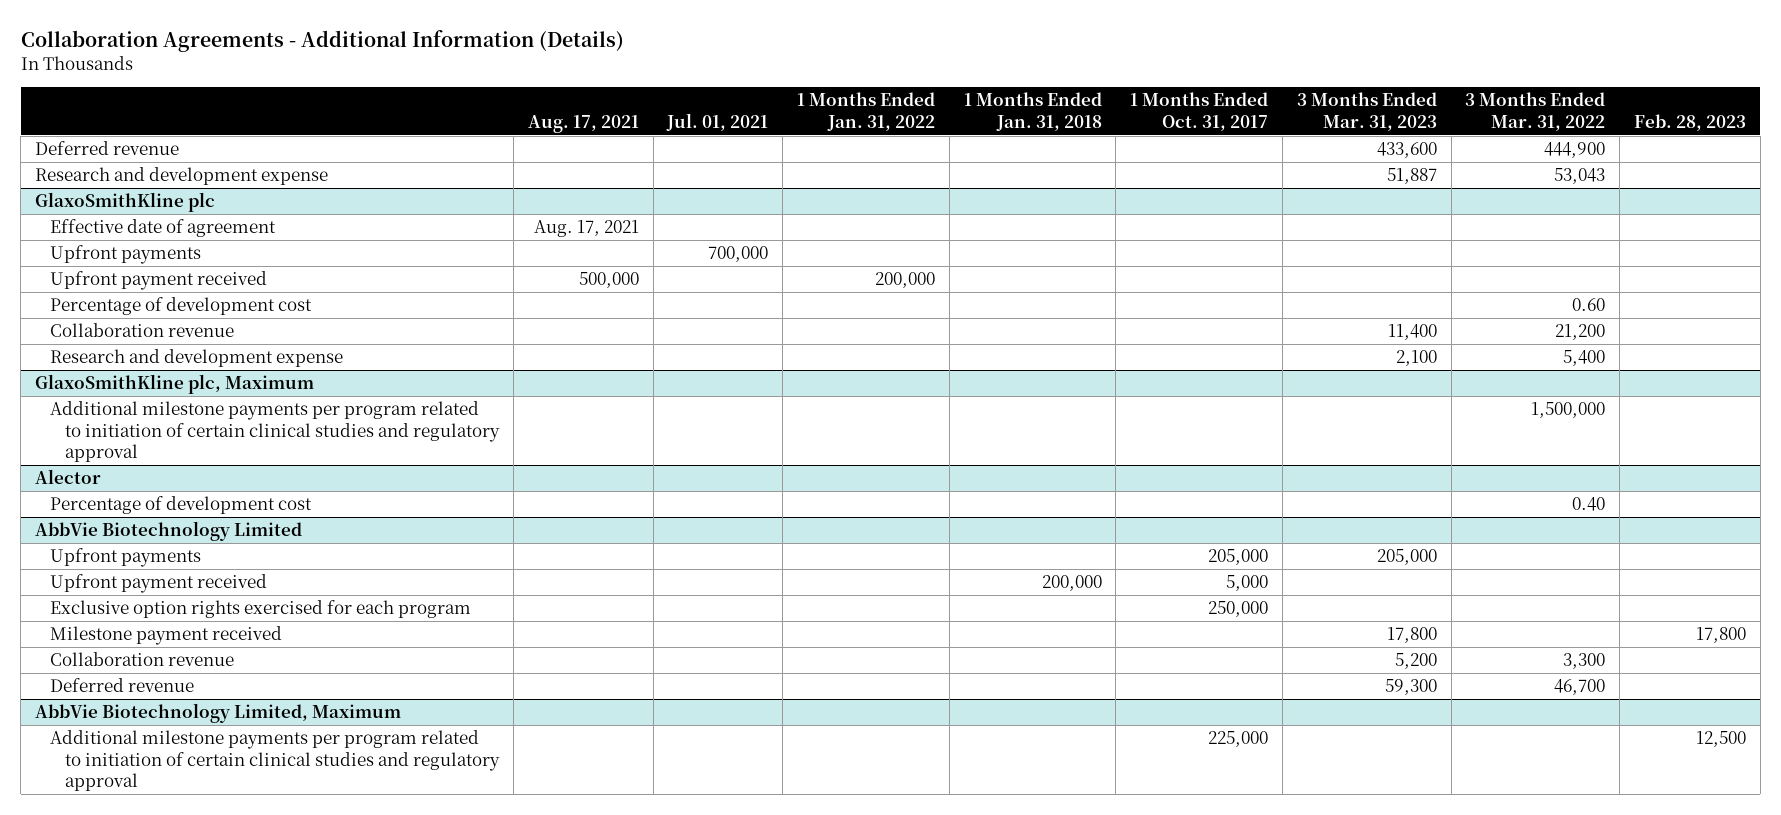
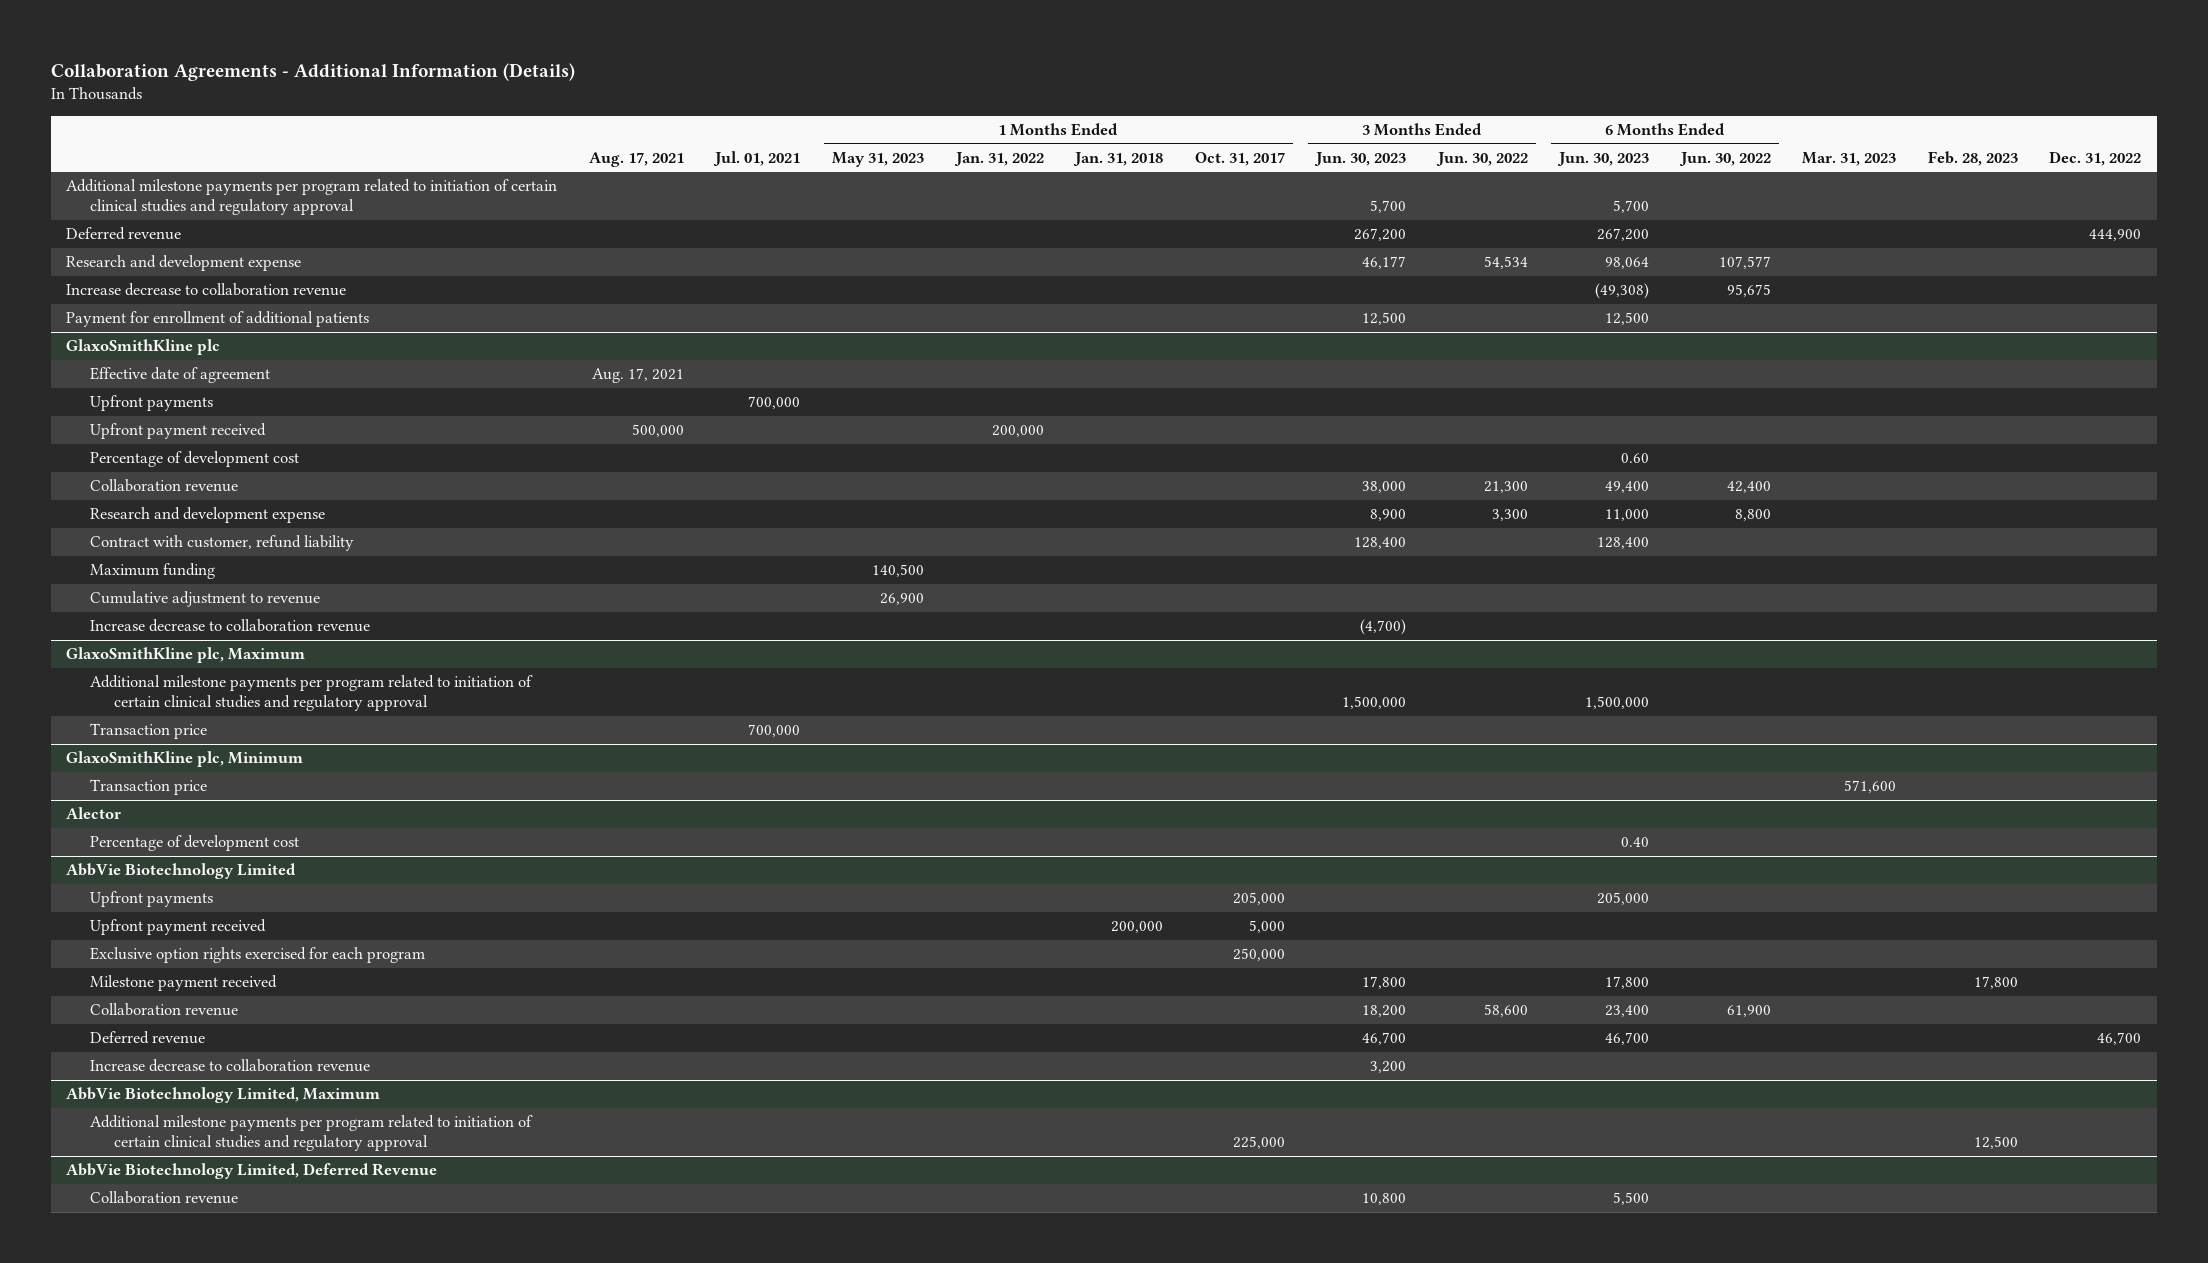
- | Aug. 17, 2021 | Jul. 01, 2021 | 1 Months Ended Jan. 31, 2022 | 1 Months Ended Jan. 31, 2018 | 1 Months Ended Oct. 31, 2017 | 3 Months Ended Mar. 31, 2023 | 3 Months Ended Mar. 31, 2022 | Feb. 28, 2023
+ | Aug. 17, 2021 | Jul. 01, 2021 | 1 Months Ended May 31, 2023 | 1 Months Ended Jan. 31, 2022 | 1 Months Ended Jan. 31, 2018 | 1 Months Ended Oct. 31, 2017 | 3 Months Ended Jun. 30, 2023 | 3 Months Ended Jun. 30, 2022 | 6 Months Ended Jun. 30, 2023 | 6 Months Ended Jun. 30, 2022 | Mar. 31, 2023 | Feb. 28, 2023 | Dec. 31, 2022
+ Additional milestone payments per program related to initiation of certain clinical studies and regulatory approval | | | | | | | 5,700 | | 5,700 | | | |
+ Increase decrease to collaboration revenue | | | | | | | | | (49,308) | 95,675 | | |
+ Payment for enrollment of additional patients | | | | | | | 12,500 | | 12,500 | | | |
@ GlaxoSmithKline plc
+ Contract with customer, refund liability | | | | | | | 128,400 | | 128,400 | | | |
+ Maximum funding | | | 140,500 | | | | | | | | | |
+ Cumulative adjustment to revenue | | | 26,900 | | | | | | | | | |
+ Increase decrease to collaboration revenue | | | | | | | (4,700) | | | | | |
@ GlaxoSmithKline plc, Maximum
+ Transaction price | | 700,000 | | | | | | | | | | |
+ GlaxoSmithKline plc, Minimum
+ Transaction price | | | | | | | | | | | 571,600 | |
@ AbbVie Biotechnology Limited
+ Increase decrease to collaboration revenue | | | | | | | 3,200 | | | | | |
+ AbbVie Biotechnology Limited, Deferred Revenue
+ Collaboration revenue | | | | | | | 10,800 | | 5,500 | | | |

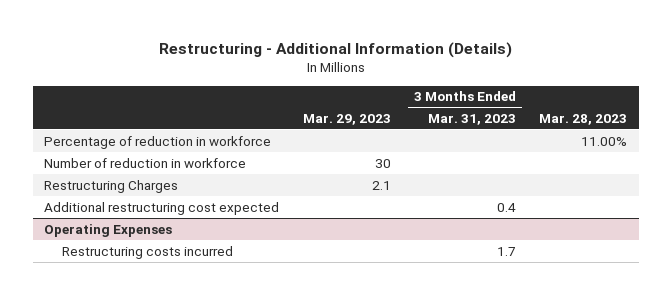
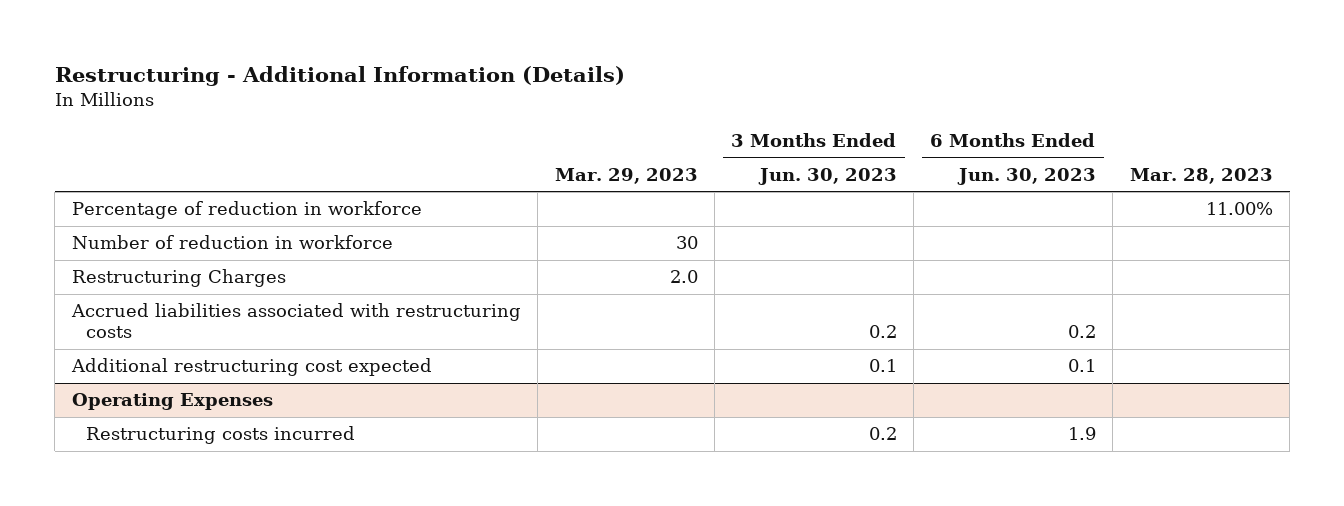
- | Mar. 29, 2023 | 3 Months Ended Mar. 31, 2023 | Mar. 28, 2023
+ | Mar. 29, 2023 | 3 Months Ended Jun. 30, 2023 | 6 Months Ended Jun. 30, 2023 | Mar. 28, 2023
- Restructuring Charges | 2.1 | |
+ Restructuring Charges | 2.0 | | |
+ Accrued liabilities associated with restructuring costs | | 0.2 | 0.2 |

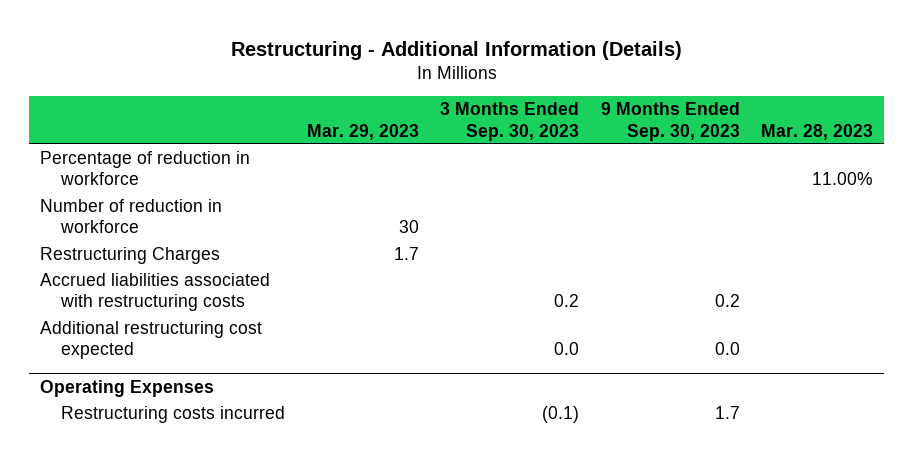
- | Mar. 29, 2023 | 3 Months Ended Jun. 30, 2023 | 6 Months Ended Jun. 30, 2023 | Mar. 28, 2023
+ | Mar. 29, 2023 | 3 Months Ended Sep. 30, 2023 | 9 Months Ended Sep. 30, 2023 | Mar. 28, 2023
- Restructuring Charges | 2.0 | | |
+ Restructuring Charges | 1.7 | | |

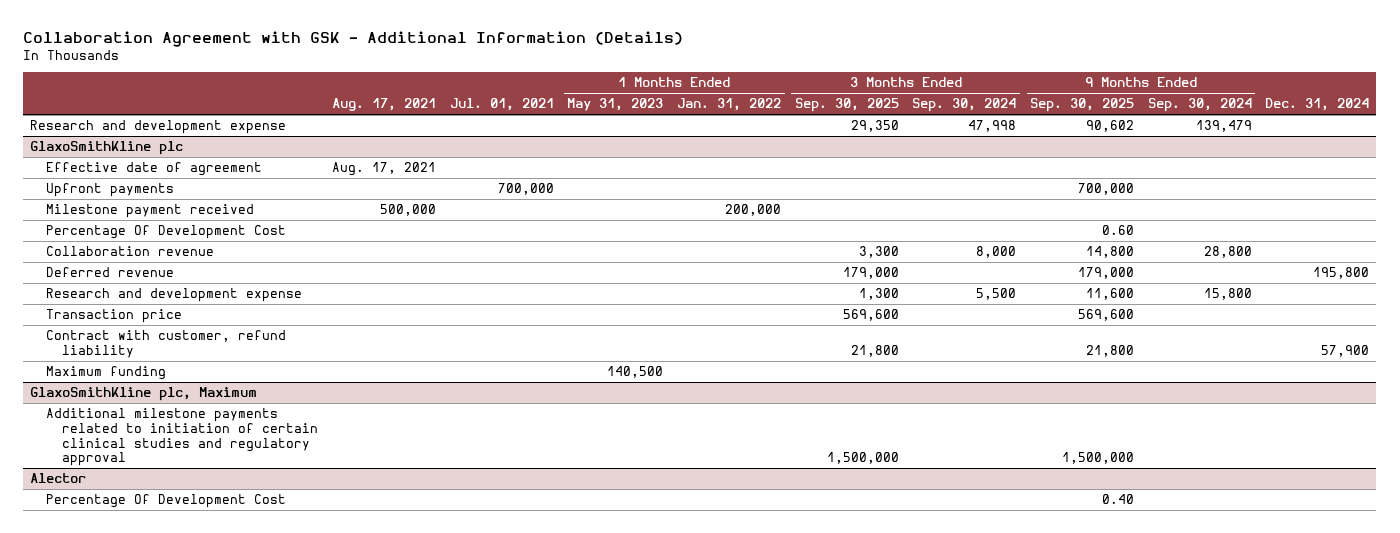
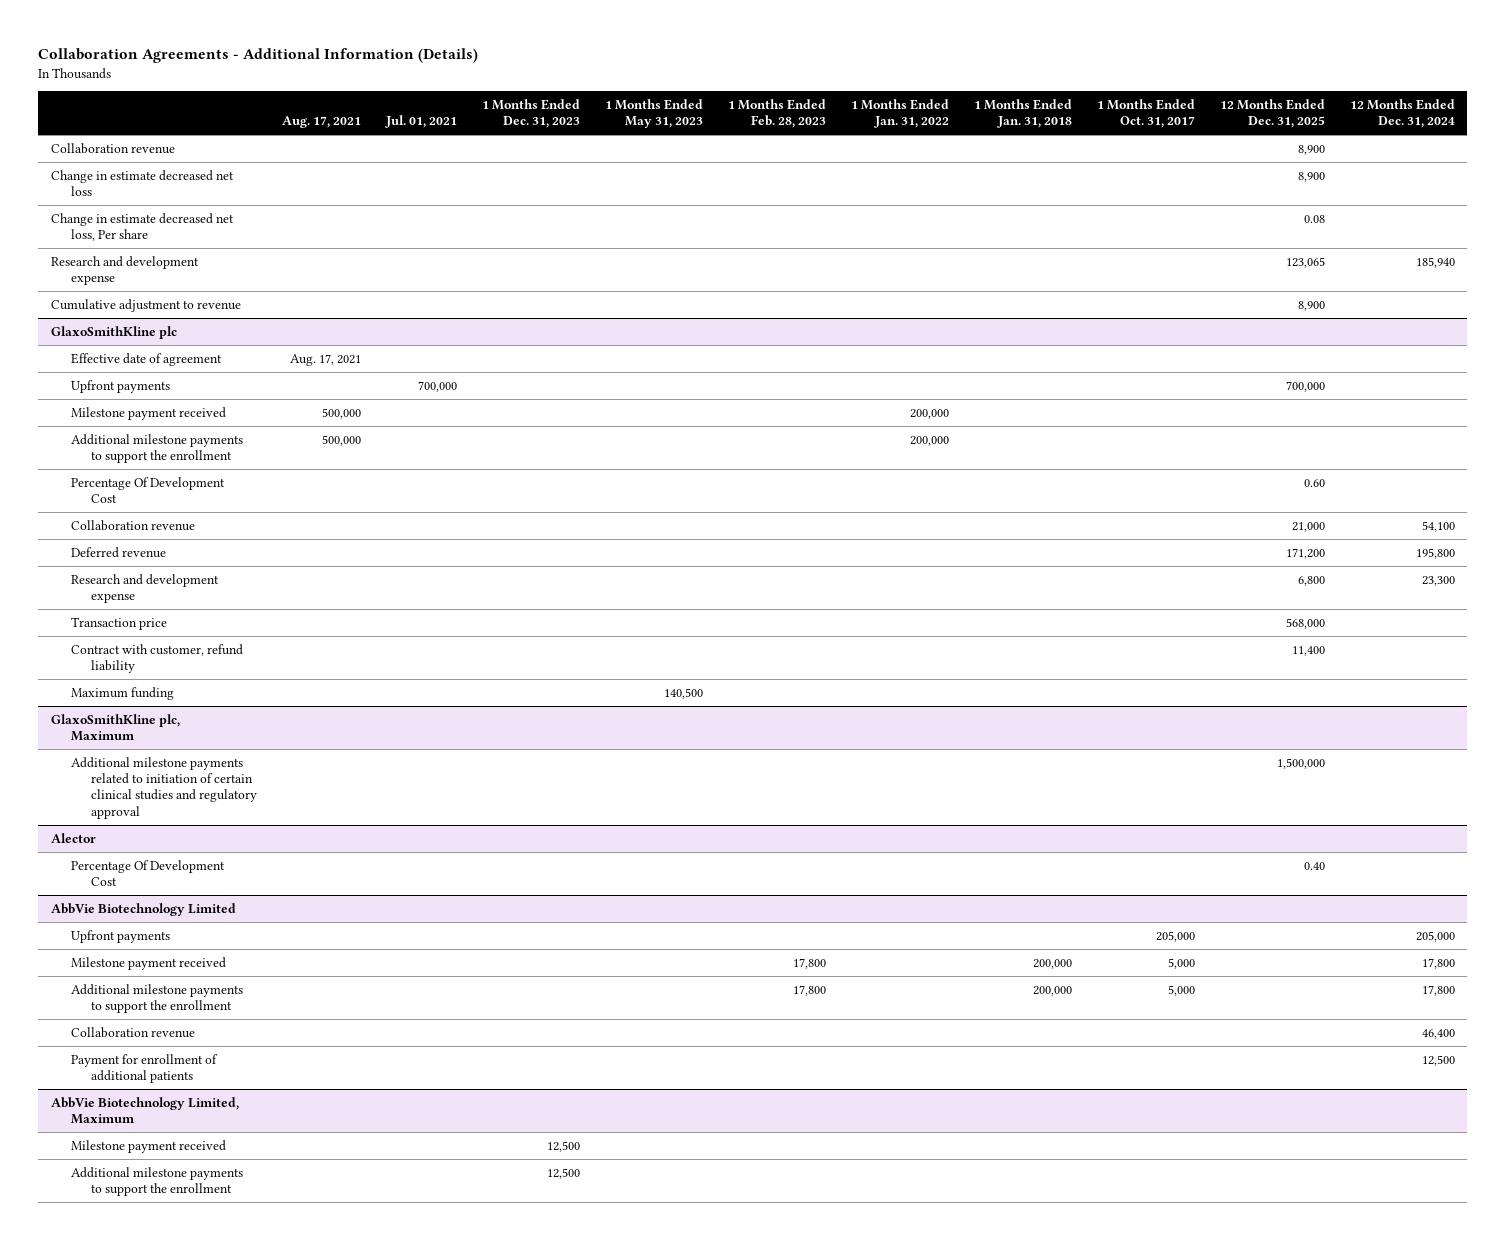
- Collaboration Agreement with GSK - Additional Information (Details)
+ Collaboration Agreements - Additional Information (Details)
- | Aug. 17, 2021 | Jul. 01, 2021 | 1 Months Ended May 31, 2023 | 1 Months Ended Jan. 31, 2022 | 3 Months Ended Sep. 30, 2025 | 3 Months Ended Sep. 30, 2024 | 9 Months Ended Sep. 30, 2025 | 9 Months Ended Sep. 30, 2024 | Dec. 31, 2024
+ | Aug. 17, 2021 | Jul. 01, 2021 | 1 Months Ended Dec. 31, 2023 | 1 Months Ended May 31, 2023 | 1 Months Ended Feb. 28, 2023 | 1 Months Ended Jan. 31, 2022 | 1 Months Ended Jan. 31, 2018 | 1 Months Ended Oct. 31, 2017 | 12 Months Ended Dec. 31, 2025 | 12 Months Ended Dec. 31, 2024
+ Collaboration revenue | | | | | | | | | 8,900 |
+ Change in estimate decreased net loss | | | | | | | | | 8,900 |
+ Change in estimate decreased net loss, Per share | | | | | | | | | 0.08 |
+ Cumulative adjustment to revenue | | | | | | | | | 8,900 |
@ GlaxoSmithKline plc
+ Additional milestone payments to support the enrollment | 500,000 | | | | | 200,000 | | | |
+ AbbVie Biotechnology Limited
+ Upfront payments | | | | | | | | 205,000 | | 205,000
+ Milestone payment received | | | | | 17,800 | | 200,000 | 5,000 | | 17,800
+ Additional milestone payments to support the enrollment | | | | | 17,800 | | 200,000 | 5,000 | | 17,800
+ Collaboration revenue | | | | | | | | | | 46,400
+ Payment for enrollment of additional patients | | | | | | | | | | 12,500
+ AbbVie Biotechnology Limited, Maximum
+ Milestone payment received | | | 12,500 | | | | | | |
+ Additional milestone payments to support the enrollment | | | 12,500 | | | | | | |

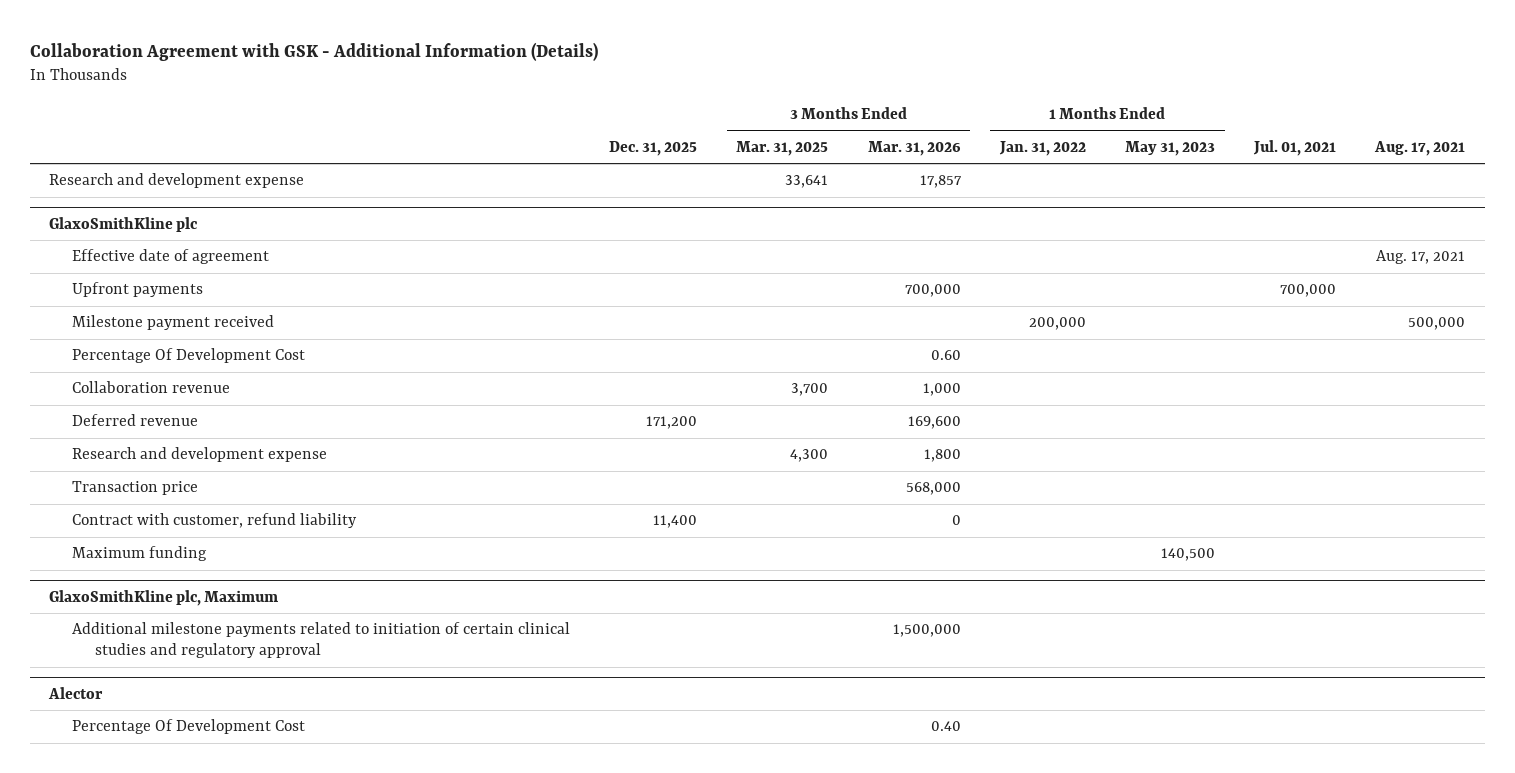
- Collaboration Agreements - Additional Information (Details)
+ Collaboration Agreement with GSK - Additional Information (Details)
- | Aug. 17, 2021 | Jul. 01, 2021 | 1 Months Ended Dec. 31, 2023 | 1 Months Ended May 31, 2023 | 1 Months Ended Feb. 28, 2023 | 1 Months Ended Jan. 31, 2022 | 1 Months Ended Jan. 31, 2018 | 1 Months Ended Oct. 31, 2017 | 12 Months Ended Dec. 31, 2025 | 12 Months Ended Dec. 31, 2024
+ | Dec. 31, 2025 | 3 Months Ended Mar. 31, 2025 | 3 Months Ended Mar. 31, 2026 | 1 Months Ended Jan. 31, 2022 | 1 Months Ended May 31, 2023 | Jul. 01, 2021 | Aug. 17, 2021
- Collaboration revenue | | | | | | | | | 8,900 |
- Change in estimate decreased net loss | | | | | | | | | 8,900 |
- Change in estimate decreased net loss, Per share | | | | | | | | | 0.08 |
- Cumulative adjustment to revenue | | | | | | | | | 8,900 |
@ GlaxoSmithKline plc
- Additional milestone payments to support the enrollment | 500,000 | | | | | 200,000 | | | |
- AbbVie Biotechnology Limited
- Upfront payments | | | | | | | | 205,000 | | 205,000
- Milestone payment received | | | | | 17,800 | | 200,000 | 5,000 | | 17,800
- Additional milestone payments to support the enrollment | | | | | 17,800 | | 200,000 | 5,000 | | 17,800
- Collaboration revenue | | | | | | | | | | 46,400
- Payment for enrollment of additional patients | | | | | | | | | | 12,500
- AbbVie Biotechnology Limited, Maximum
- Milestone payment received | | | 12,500 | | | | | | |
- Additional milestone payments to support the enrollment | | | 12,500 | | | | | | |

